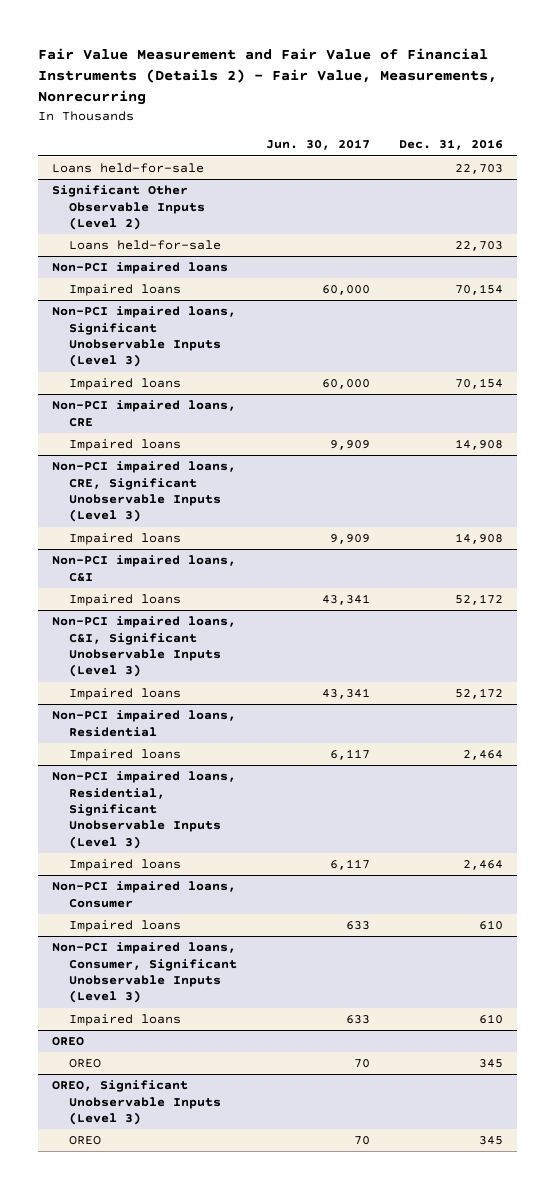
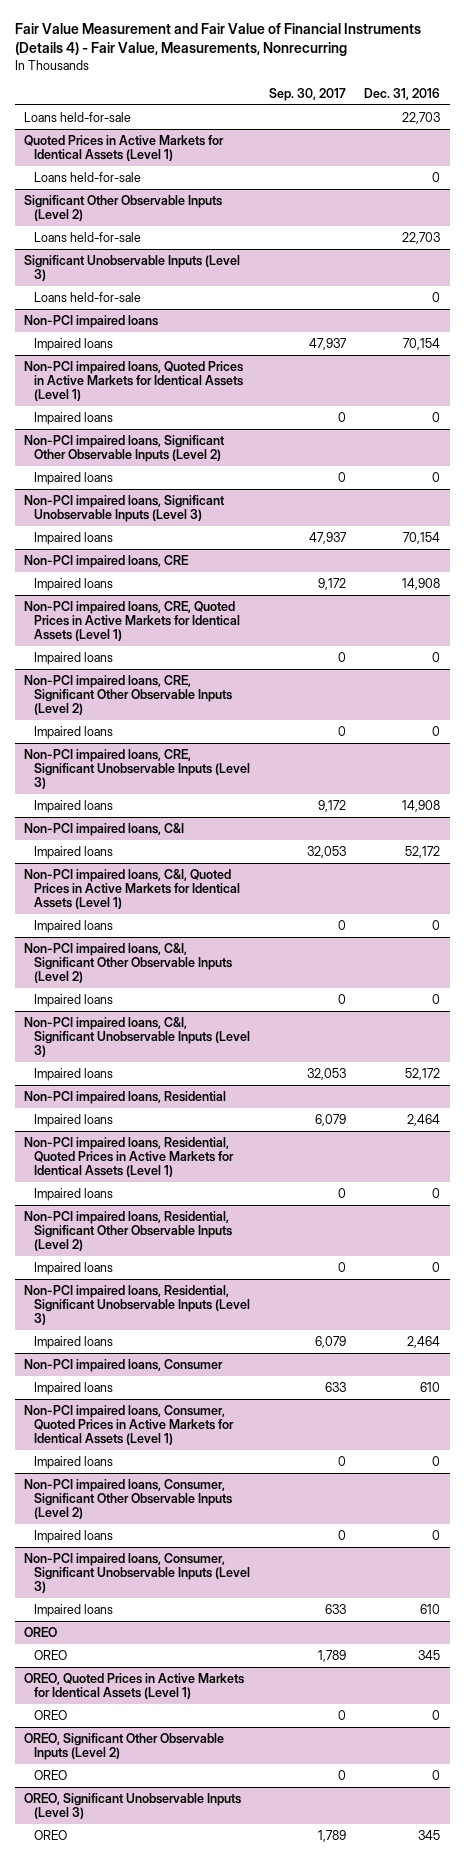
- Fair Value Measurement and Fair Value of Financial Instruments (Details 2) - Fair Value, Measurements, Nonrecurring
+ Fair Value Measurement and Fair Value of Financial Instruments (Details 4) - Fair Value, Measurements, Nonrecurring
- | Jun. 30, 2017 | Dec. 31, 2016
+ | Sep. 30, 2017 | Dec. 31, 2016
+ Quoted Prices in Active Markets for Identical Assets (Level 1)
+ Loans held-for-sale | | 0
+ Significant Unobservable Inputs (Level 3)
+ Loans held-for-sale | | 0
+ Non-PCI impaired loans, Quoted Prices in Active Markets for Identical Assets (Level 1)
+ Impaired loans | 0 | 0
+ Non-PCI impaired loans, Significant Other Observable Inputs (Level 2)
+ Impaired loans | 0 | 0
+ Non-PCI impaired loans, CRE, Quoted Prices in Active Markets for Identical Assets (Level 1)
+ Impaired loans | 0 | 0
+ Non-PCI impaired loans, CRE, Significant Other Observable Inputs (Level 2)
+ Impaired loans | 0 | 0
+ Non-PCI impaired loans, C&I, Quoted Prices in Active Markets for Identical Assets (Level 1)
+ Impaired loans | 0 | 0
+ Non-PCI impaired loans, C&I, Significant Other Observable Inputs (Level 2)
+ Impaired loans | 0 | 0
+ Non-PCI impaired loans, Residential, Quoted Prices in Active Markets for Identical Assets (Level 1)
+ Impaired loans | 0 | 0
+ Non-PCI impaired loans, Residential, Significant Other Observable Inputs (Level 2)
+ Impaired loans | 0 | 0
+ Non-PCI impaired loans, Consumer, Quoted Prices in Active Markets for Identical Assets (Level 1)
+ Impaired loans | 0 | 0
+ Non-PCI impaired loans, Consumer, Significant Other Observable Inputs (Level 2)
+ Impaired loans | 0 | 0
+ OREO, Quoted Prices in Active Markets for Identical Assets (Level 1)
+ OREO | 0 | 0
+ OREO, Significant Other Observable Inputs (Level 2)
+ OREO | 0 | 0

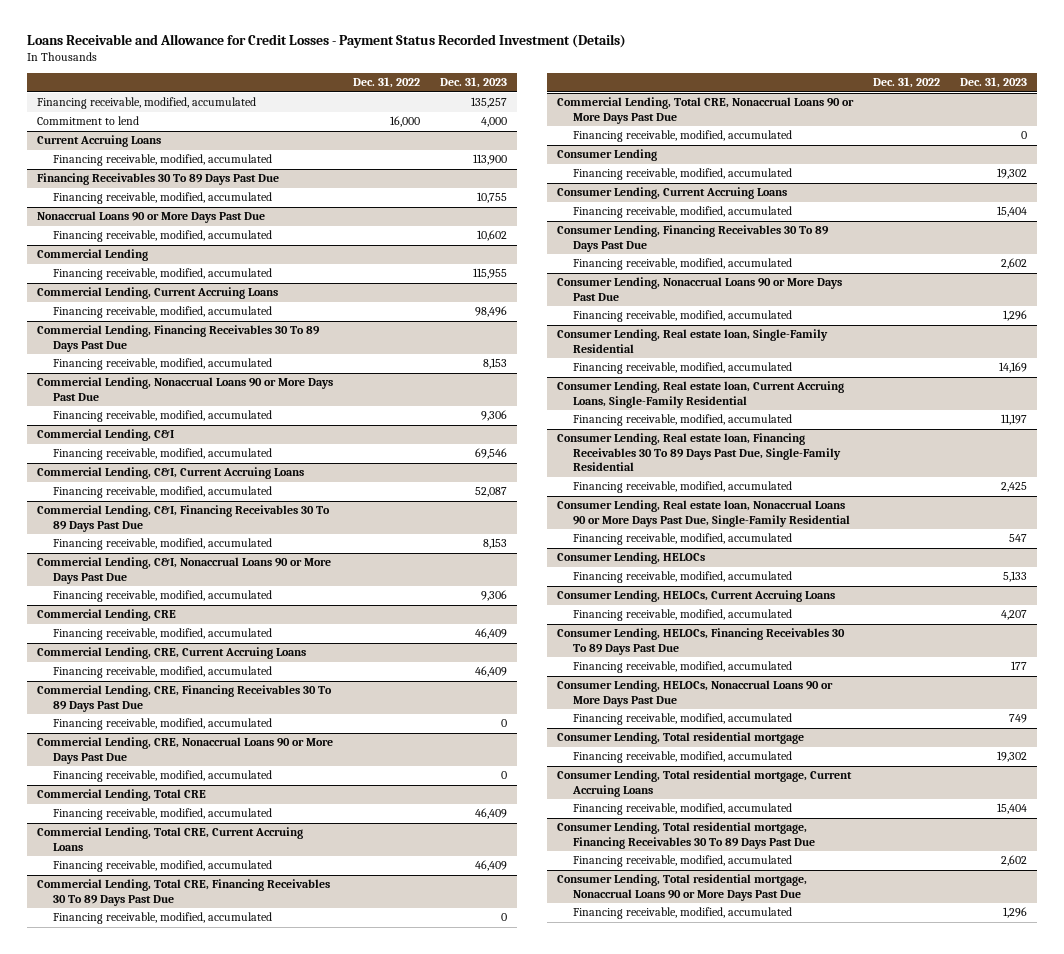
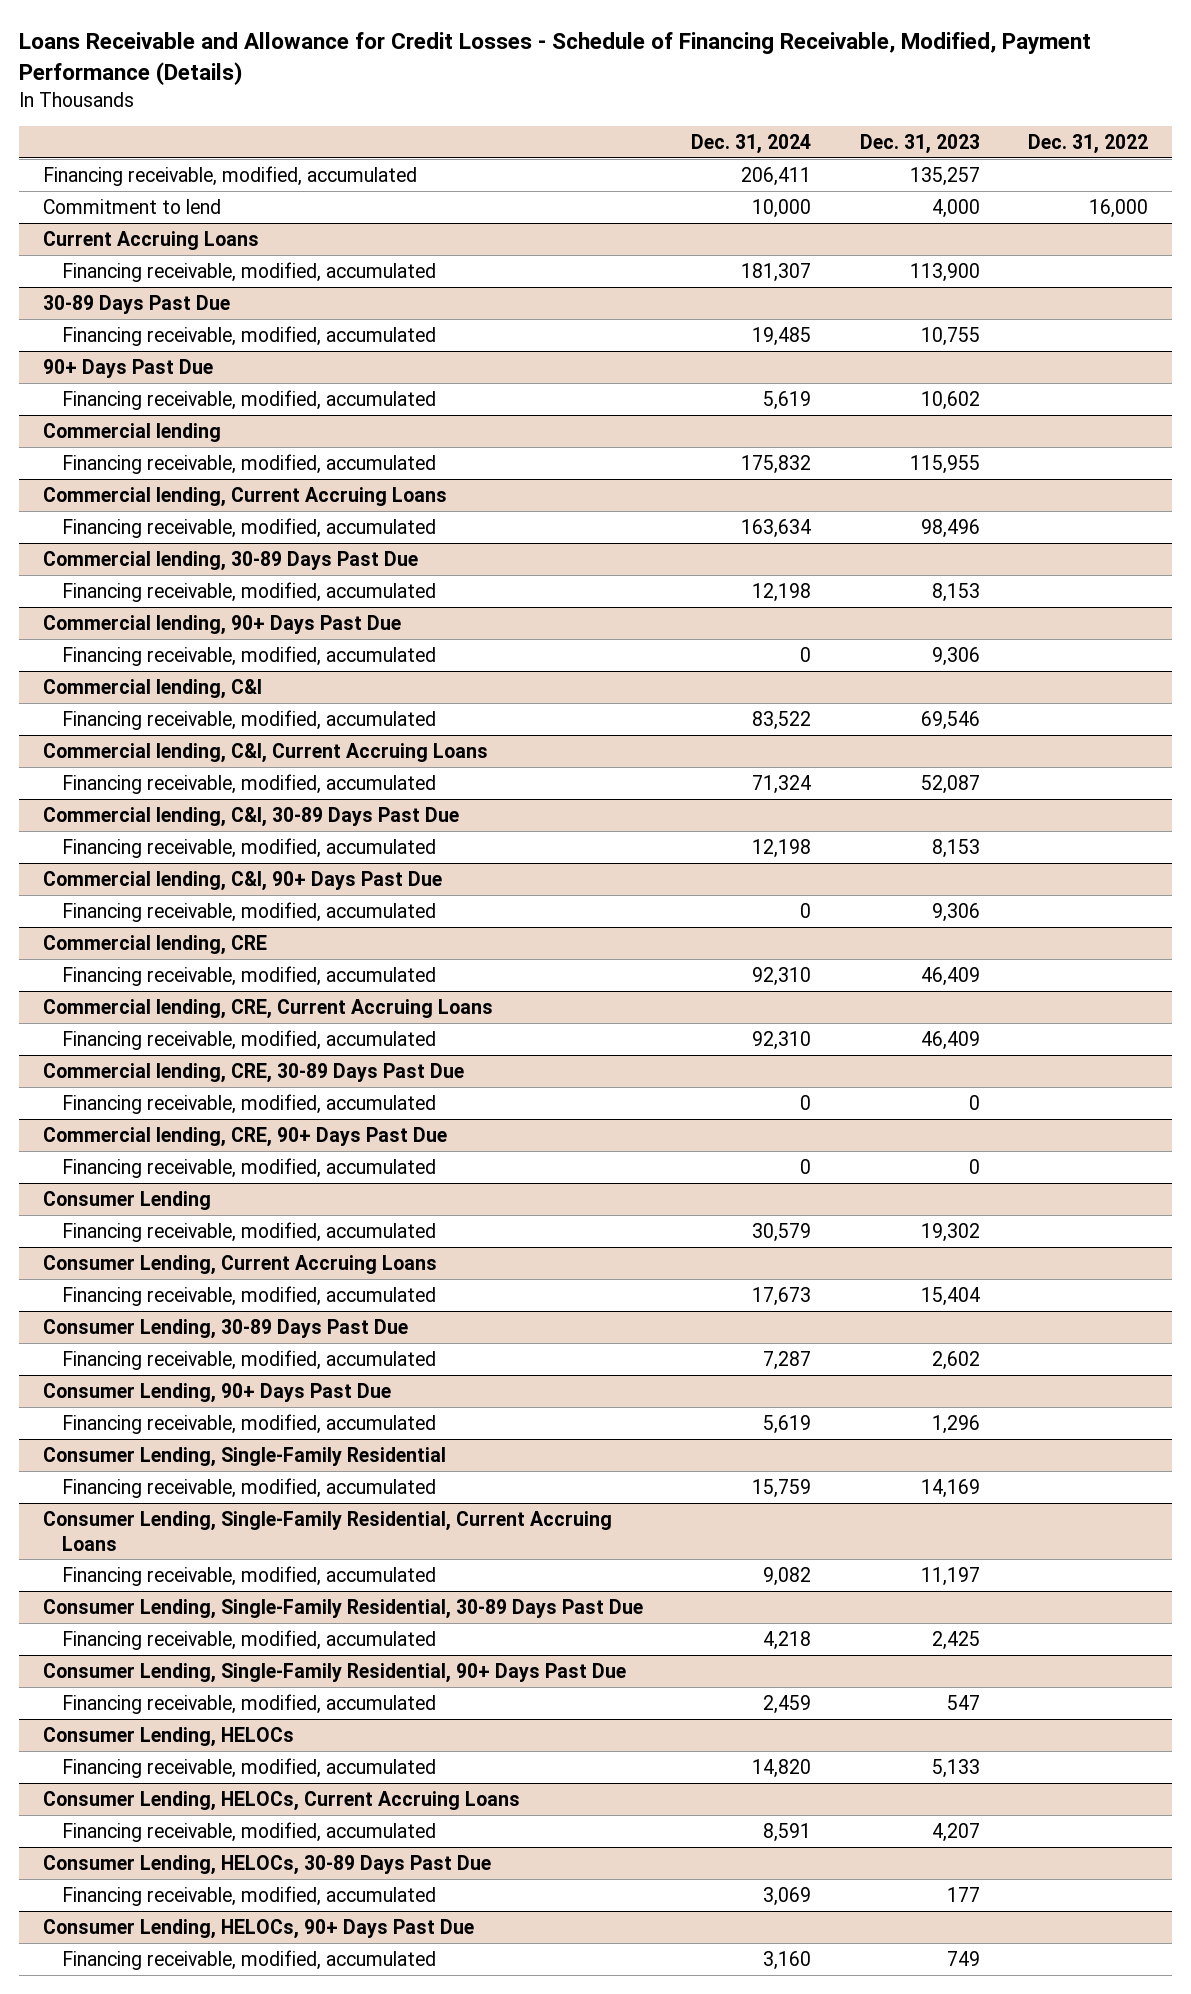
- Loans Receivable and Allowance for Credit Losses - Payment Status Recorded Investment (Details)
+ Loans Receivable and Allowance for Credit Losses - Schedule of Financing Receivable, Modified, Payment Performance (Details)
- | Dec. 31, 2022 | Dec. 31, 2023
+ | Dec. 31, 2024 | Dec. 31, 2023 | Dec. 31, 2022
- Financing Receivables 30 To 89 Days Past Due
+ 30-89 Days Past Due
- Nonaccrual Loans 90 or More Days Past Due
+ 90+ Days Past Due
- Commercial Lending
+ Commercial lending
- Commercial Lending, Current Accruing Loans
+ Commercial lending, Current Accruing Loans
- Commercial Lending, Financing Receivables 30 To 89 Days Past Due
+ Commercial lending, 30-89 Days Past Due
- Commercial Lending, Nonaccrual Loans 90 or More Days Past Due
+ Commercial lending, 90+ Days Past Due
- Commercial Lending, C&I
+ Commercial lending, C&I
- Commercial Lending, C&I, Current Accruing Loans
+ Commercial lending, C&I, Current Accruing Loans
- Commercial Lending, C&I, Financing Receivables 30 To 89 Days Past Due
+ Commercial lending, C&I, 30-89 Days Past Due
- Commercial Lending, C&I, Nonaccrual Loans 90 or More Days Past Due
+ Commercial lending, C&I, 90+ Days Past Due
- Commercial Lending, CRE
- Financing receivable, modified, accumulated | | 46,409
- Commercial Lending, CRE, Current Accruing Loans
- Financing receivable, modified, accumulated | | 46,409
- Commercial Lending, CRE, Financing Receivables 30 To 89 Days Past Due
- Financing receivable, modified, accumulated | | 0
- Commercial Lending, CRE, Nonaccrual Loans 90 or More Days Past Due
- Financing receivable, modified, accumulated | | 0
- Commercial Lending, Total CRE
+ Commercial lending, CRE
- Commercial Lending, Total CRE, Current Accruing Loans
+ Commercial lending, CRE, Current Accruing Loans
- Commercial Lending, Total CRE, Financing Receivables 30 To 89 Days Past Due
+ Commercial lending, CRE, 30-89 Days Past Due
- Commercial Lending, Total CRE, Nonaccrual Loans 90 or More Days Past Due
+ Commercial lending, CRE, 90+ Days Past Due
- Consumer Lending, Financing Receivables 30 To 89 Days Past Due
+ Consumer Lending, 30-89 Days Past Due
- Consumer Lending, Nonaccrual Loans 90 or More Days Past Due
+ Consumer Lending, 90+ Days Past Due
- Consumer Lending, Real estate loan, Single-Family Residential
+ Consumer Lending, Single-Family Residential
- Consumer Lending, Real estate loan, Current Accruing Loans, Single-Family Residential
+ Consumer Lending, Single-Family Residential, Current Accruing Loans
- Consumer Lending, Real estate loan, Financing Receivables 30 To 89 Days Past Due, Single-Family Residential
+ Consumer Lending, Single-Family Residential, 30-89 Days Past Due
- Consumer Lending, Real estate loan, Nonaccrual Loans 90 or More Days Past Due, Single-Family Residential
+ Consumer Lending, Single-Family Residential, 90+ Days Past Due
- Consumer Lending, HELOCs, Financing Receivables 30 To 89 Days Past Due
+ Consumer Lending, HELOCs, 30-89 Days Past Due
- Consumer Lending, HELOCs, Nonaccrual Loans 90 or More Days Past Due
+ Consumer Lending, HELOCs, 90+ Days Past Due
- Consumer Lending, Total residential mortgage
- Financing receivable, modified, accumulated | | 19,302
- Consumer Lending, Total residential mortgage, Current Accruing Loans
- Financing receivable, modified, accumulated | | 15,404
- Consumer Lending, Total residential mortgage, Financing Receivables 30 To 89 Days Past Due
- Financing receivable, modified, accumulated | | 2,602
- Consumer Lending, Total residential mortgage, Nonaccrual Loans 90 or More Days Past Due
- Financing receivable, modified, accumulated | | 1,296

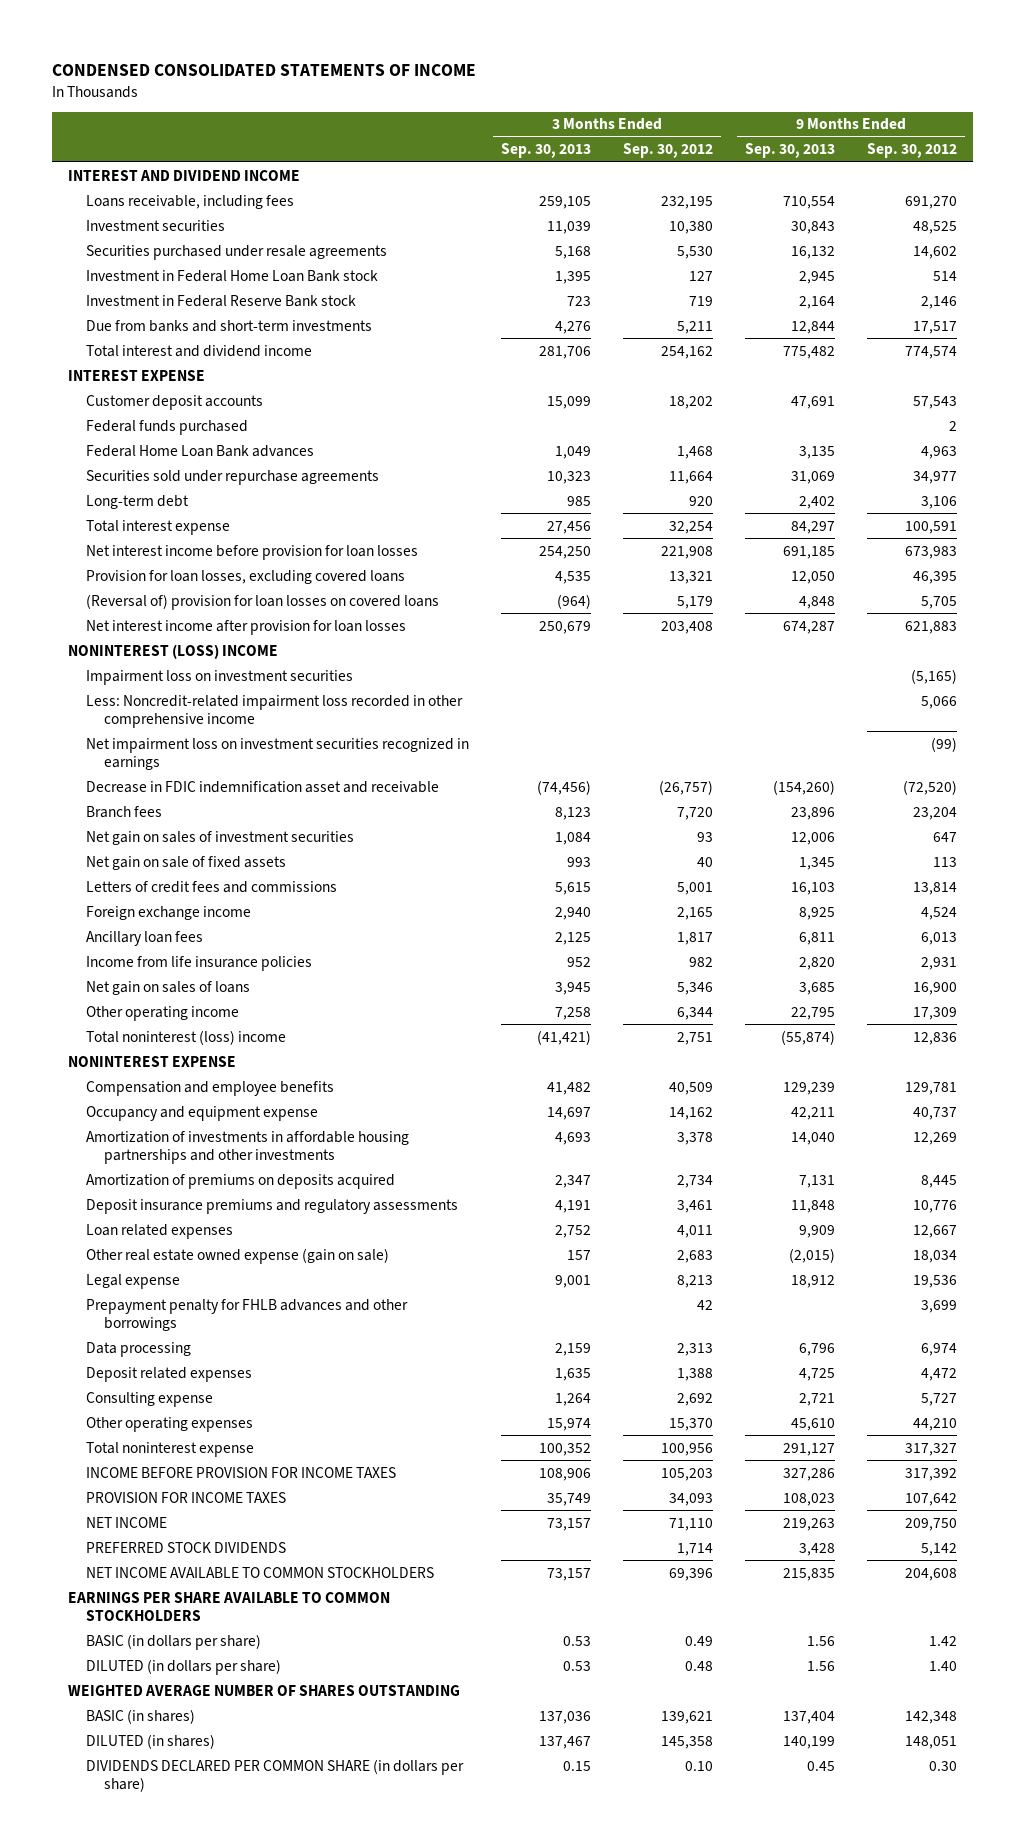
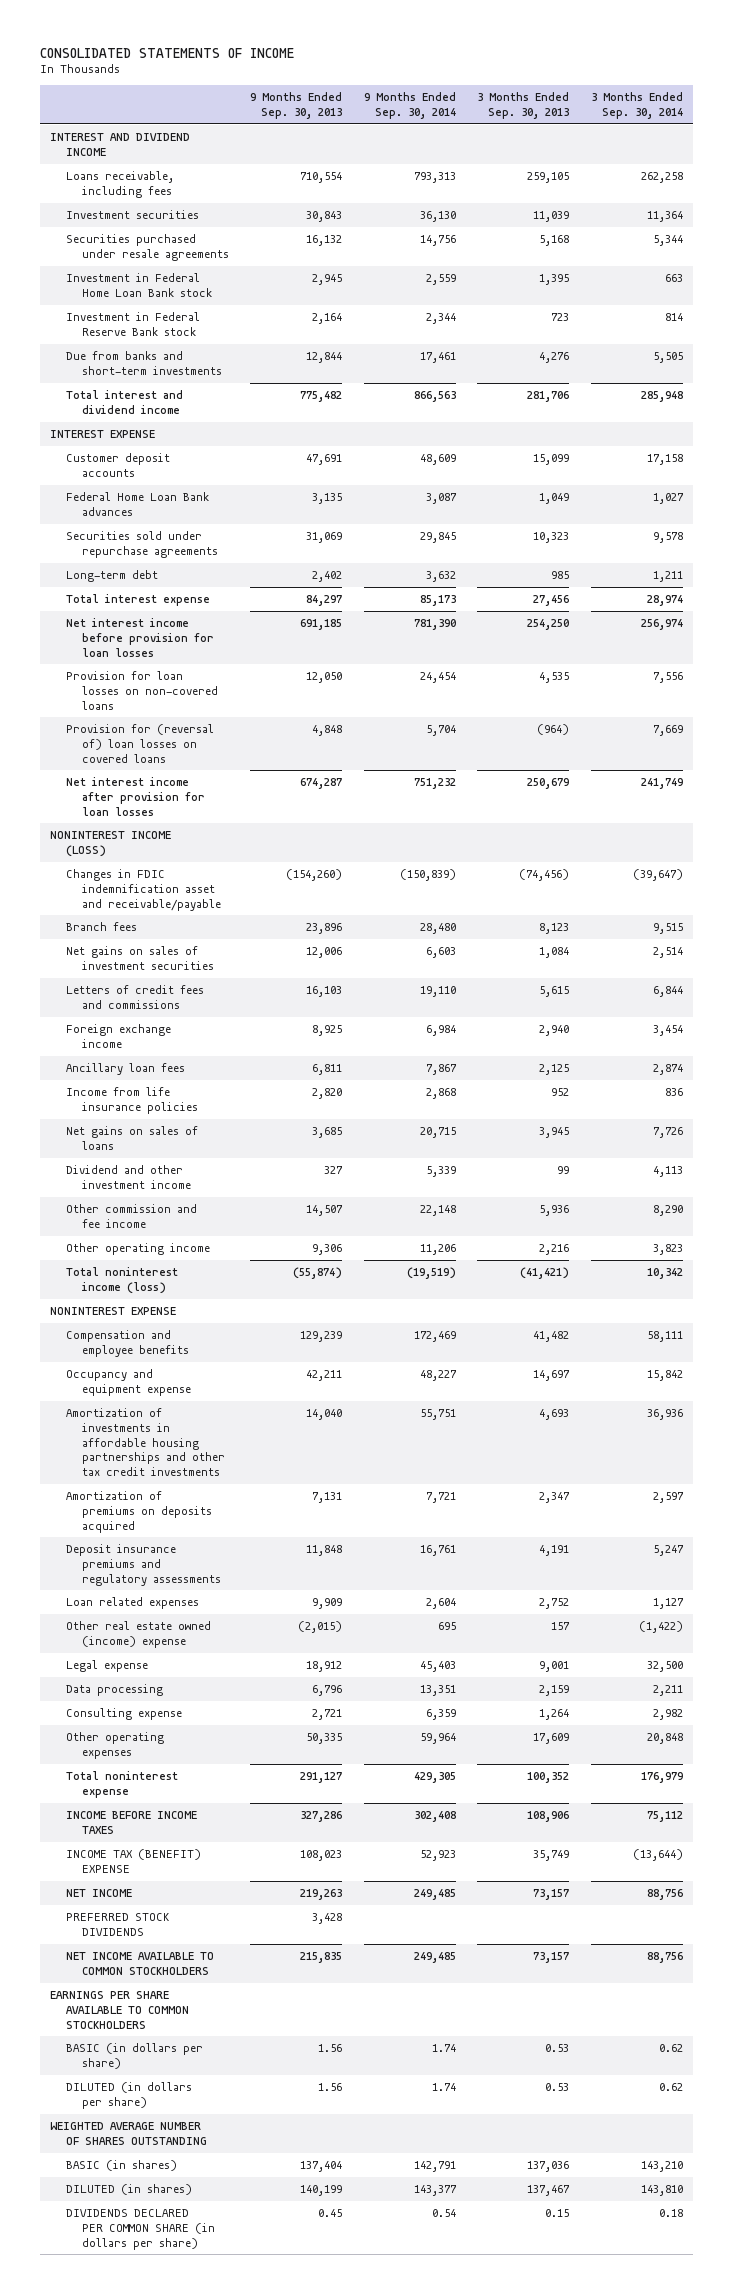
- CONDENSED CONSOLIDATED STATEMENTS OF INCOME
+ CONSOLIDATED STATEMENTS OF INCOME
- | 3 Months Ended Sep. 30, 2013 | 3 Months Ended Sep. 30, 2012 | 9 Months Ended Sep. 30, 2013 | 9 Months Ended Sep. 30, 2012
+ | 9 Months Ended Sep. 30, 2013 | 9 Months Ended Sep. 30, 2014 | 3 Months Ended Sep. 30, 2013 | 3 Months Ended Sep. 30, 2014
- Federal funds purchased | | | | 2
- Provision for loan losses, excluding covered loans | 4,535 | 13,321 | 12,050 | 46,395
- (Reversal of) provision for loan losses on covered loans | (964) | 5,179 | 4,848 | 5,705
+ Provision for loan losses on non-covered loans | 12,050 | 24,454 | 4,535 | 7,556
+ Provision for (reversal of) loan losses on covered loans | 4,848 | 5,704 | (964) | 7,669
- NONINTEREST (LOSS) INCOME
- Impairment loss on investment securities | | | | (5,165)
- Less: Noncredit-related impairment loss recorded in other comprehensive income | | | | 5,066
- Net impairment loss on investment securities recognized in earnings | | | | (99)
- Decrease in FDIC indemnification asset and receivable | (74,456) | (26,757) | (154,260) | (72,520)
+ NONINTEREST INCOME (LOSS)
+ Changes in FDIC indemnification asset and receivable/payable | (154,260) | (150,839) | (74,456) | (39,647)
- Net gain on sales of investment securities | 1,084 | 93 | 12,006 | 647
- Net gain on sale of fixed assets | 993 | 40 | 1,345 | 113
+ Net gains on sales of investment securities | 12,006 | 6,603 | 1,084 | 2,514
- Net gain on sales of loans | 3,945 | 5,346 | 3,685 | 16,900
- Other operating income | 7,258 | 6,344 | 22,795 | 17,309
- Total noninterest (loss) income | (41,421) | 2,751 | (55,874) | 12,836
+ Net gains on sales of loans | 3,685 | 20,715 | 3,945 | 7,726
+ Dividend and other investment income | 327 | 5,339 | 99 | 4,113
+ Other commission and fee income | 14,507 | 22,148 | 5,936 | 8,290
+ Other operating income | 9,306 | 11,206 | 2,216 | 3,823
+ Total noninterest income (loss) | (55,874) | (19,519) | (41,421) | 10,342
- Amortization of investments in affordable housing partnerships and other investments | 4,693 | 3,378 | 14,040 | 12,269
+ Amortization of investments in affordable housing partnerships and other tax credit investments | 14,040 | 55,751 | 4,693 | 36,936
- Other real estate owned expense (gain on sale) | 157 | 2,683 | (2,015) | 18,034
+ Other real estate owned (income) expense | (2,015) | 695 | 157 | (1,422)
- Prepayment penalty for FHLB advances and other borrowings | | 42 | | 3,699
- Deposit related expenses | 1,635 | 1,388 | 4,725 | 4,472
- Other operating expenses | 15,974 | 15,370 | 45,610 | 44,210
+ Other operating expenses | 50,335 | 59,964 | 17,609 | 20,848
- INCOME BEFORE PROVISION FOR INCOME TAXES | 108,906 | 105,203 | 327,286 | 317,392
- PROVISION FOR INCOME TAXES | 35,749 | 34,093 | 108,023 | 107,642
+ INCOME BEFORE INCOME TAXES | 327,286 | 302,408 | 108,906 | 75,112
+ INCOME TAX (BENEFIT) EXPENSE | 108,023 | 52,923 | 35,749 | (13,644)

